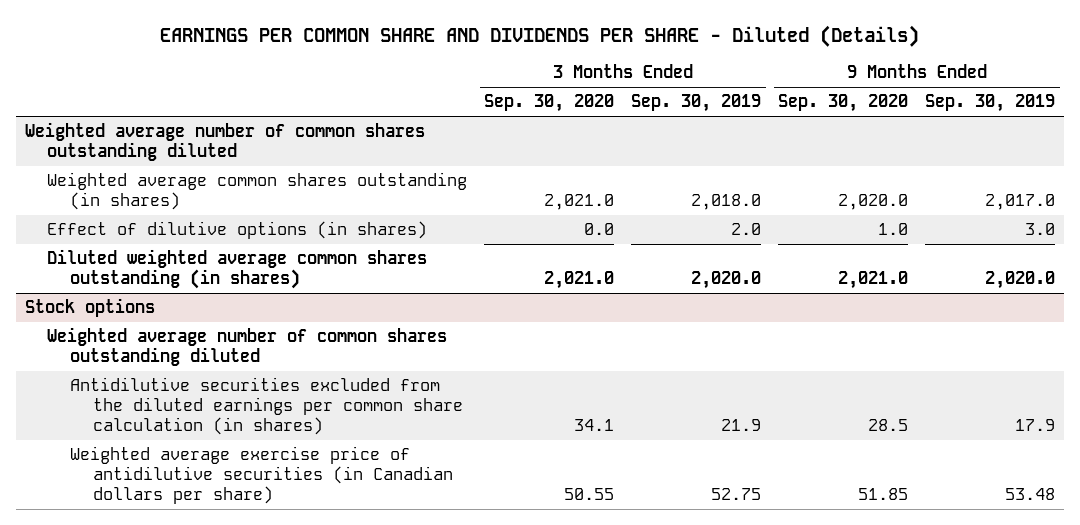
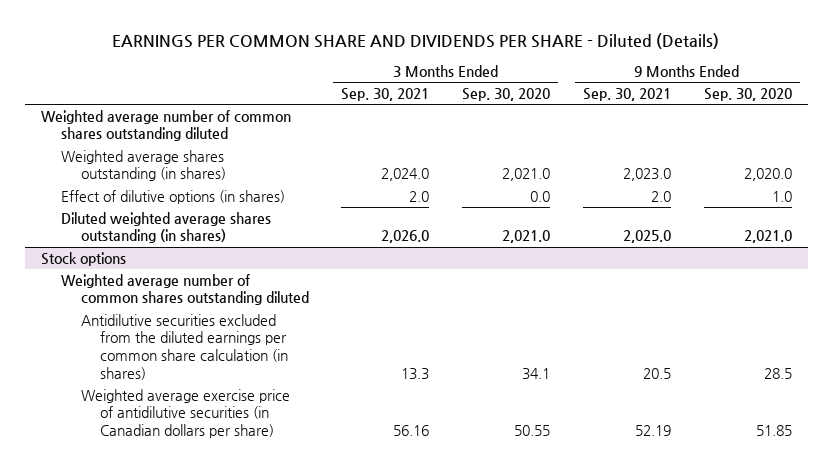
- | 3 Months Ended Sep. 30, 2020 | 3 Months Ended Sep. 30, 2019 | 9 Months Ended Sep. 30, 2020 | 9 Months Ended Sep. 30, 2019
+ | 3 Months Ended Sep. 30, 2021 | 3 Months Ended Sep. 30, 2020 | 9 Months Ended Sep. 30, 2021 | 9 Months Ended Sep. 30, 2020
- Weighted average common shares outstanding (in shares) | 2,021.0 | 2,018.0 | 2,020.0 | 2,017.0
+ Weighted average shares outstanding (in shares) | 2,024.0 | 2,021.0 | 2,023.0 | 2,020.0
- Diluted weighted average common shares outstanding (in shares) | 2,021.0 | 2,020.0 | 2,021.0 | 2,020.0
+ Diluted weighted average shares outstanding (in shares) | 2,026.0 | 2,021.0 | 2,025.0 | 2,021.0

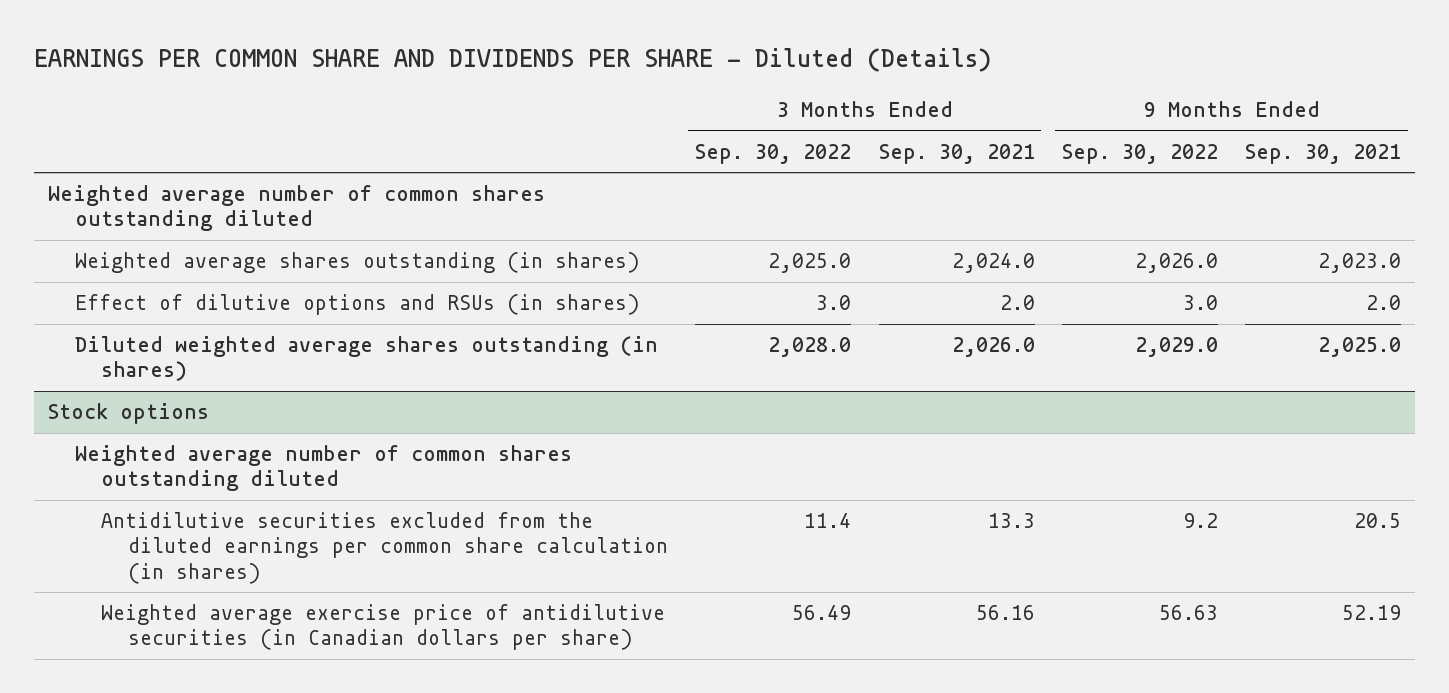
- | 3 Months Ended Sep. 30, 2021 | 3 Months Ended Sep. 30, 2020 | 9 Months Ended Sep. 30, 2021 | 9 Months Ended Sep. 30, 2020
+ | 3 Months Ended Sep. 30, 2022 | 3 Months Ended Sep. 30, 2021 | 9 Months Ended Sep. 30, 2022 | 9 Months Ended Sep. 30, 2021
- Effect of dilutive options (in shares) | 2.0 | 0.0 | 2.0 | 1.0
+ Effect of dilutive options and RSUs (in shares) | 3.0 | 2.0 | 3.0 | 2.0

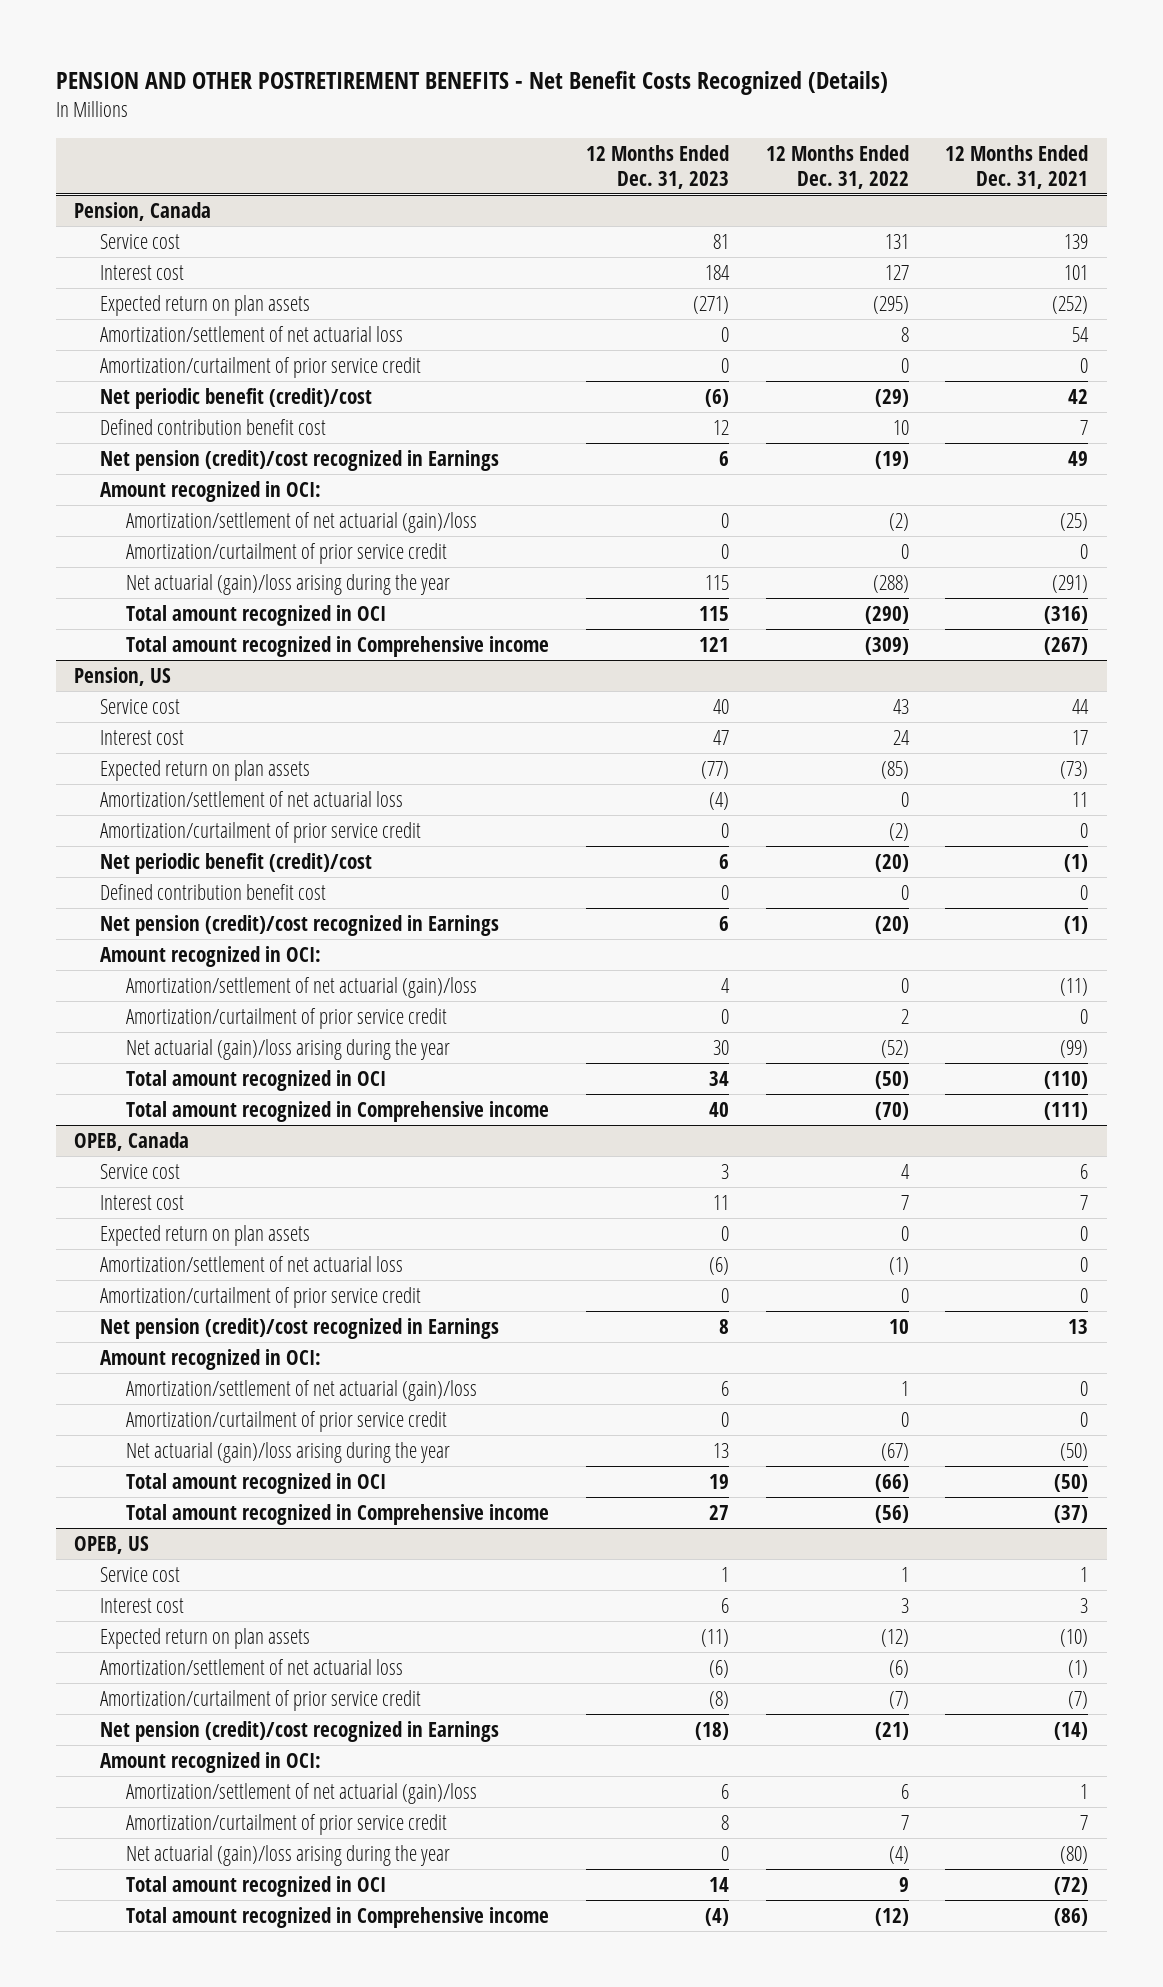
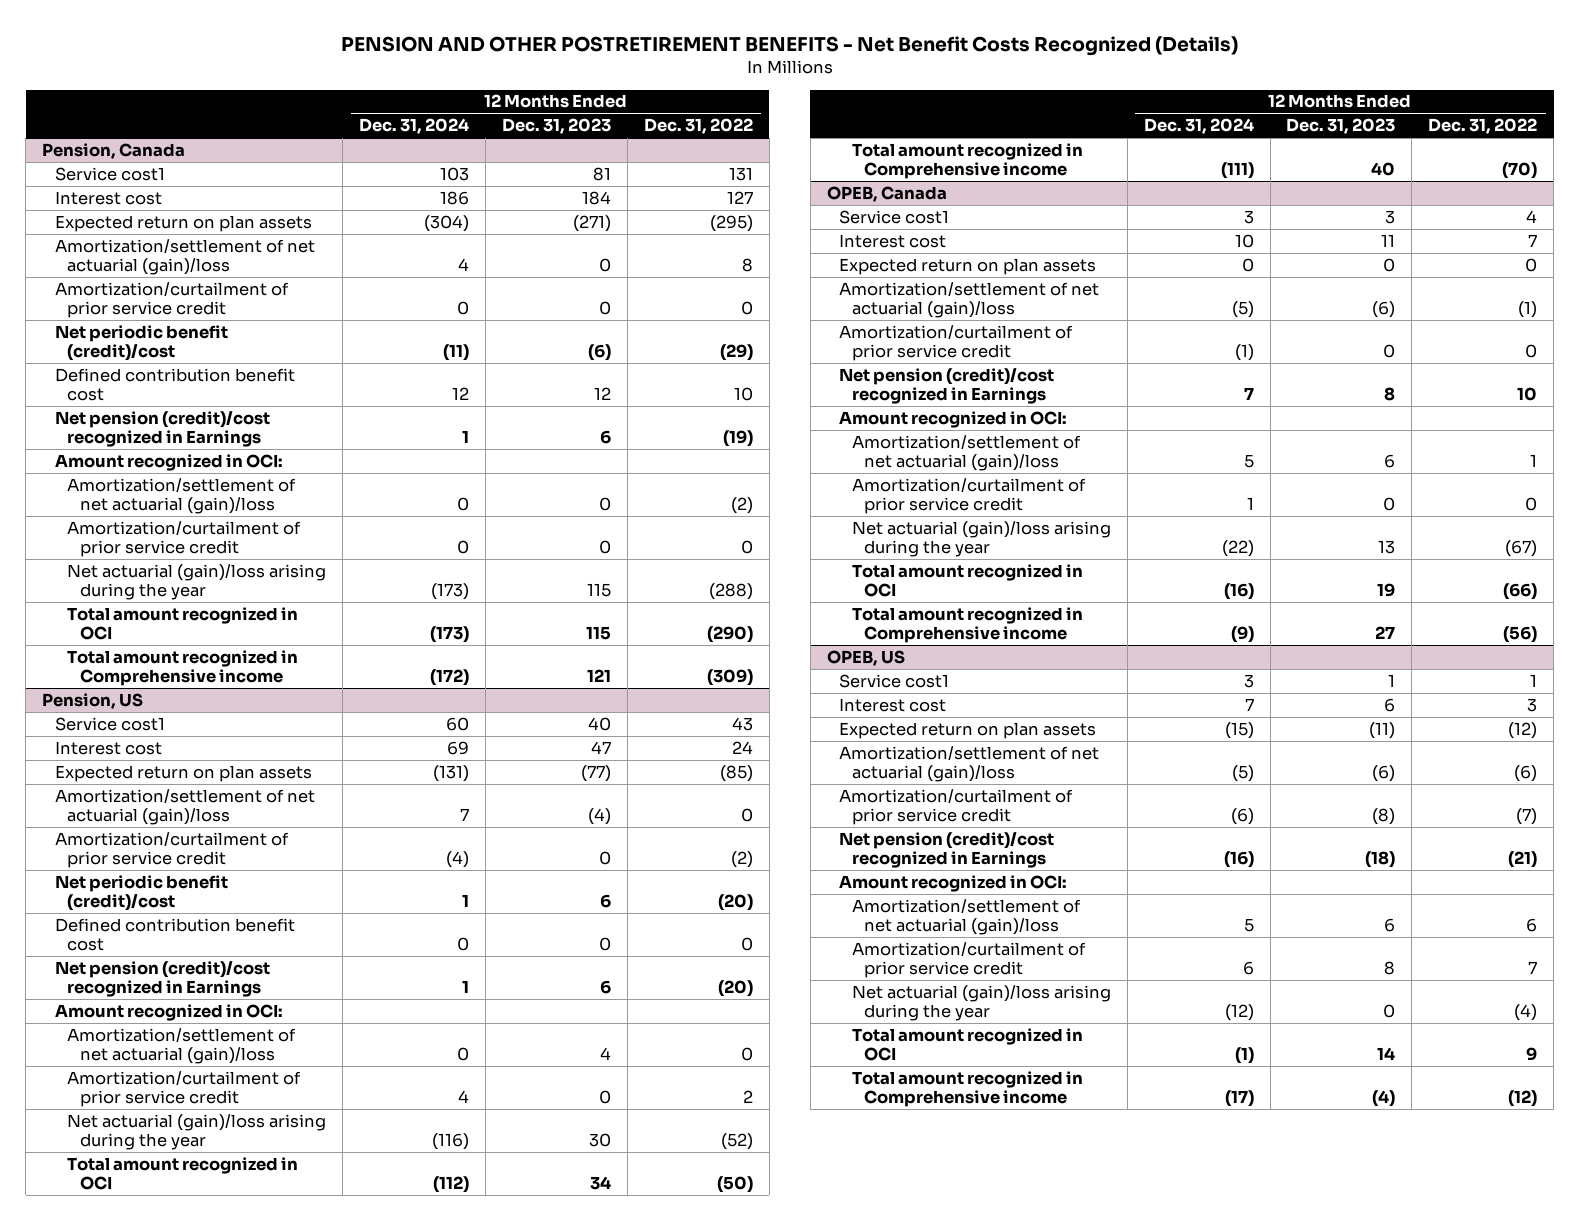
- | 12 Months Ended Dec. 31, 2023 | 12 Months Ended Dec. 31, 2022 | 12 Months Ended Dec. 31, 2021
+ | 12 Months Ended Dec. 31, 2024 | 12 Months Ended Dec. 31, 2023 | 12 Months Ended Dec. 31, 2022
@ Pension, Canada
- Service cost | 81 | 131 | 139
+ Service cost1 | 103 | 81 | 131
- Amortization/settlement of net actuarial loss | 0 | 8 | 54
+ Amortization/settlement of net actuarial (gain)/loss | 4 | 0 | 8
@ Pension, US
- Service cost | 40 | 43 | 44
+ Service cost1 | 60 | 40 | 43
- Amortization/settlement of net actuarial loss | (4) | 0 | 11
+ Amortization/settlement of net actuarial (gain)/loss | 7 | (4) | 0
@ OPEB, Canada
- Service cost | 3 | 4 | 6
+ Service cost1 | 3 | 3 | 4
- Amortization/settlement of net actuarial loss | (6) | (1) | 0
+ Amortization/settlement of net actuarial (gain)/loss | (5) | (6) | (1)
@ OPEB, US
- Service cost | 1 | 1 | 1
+ Service cost1 | 3 | 1 | 1
- Amortization/settlement of net actuarial loss | (6) | (6) | (1)
+ Amortization/settlement of net actuarial (gain)/loss | (5) | (6) | (6)

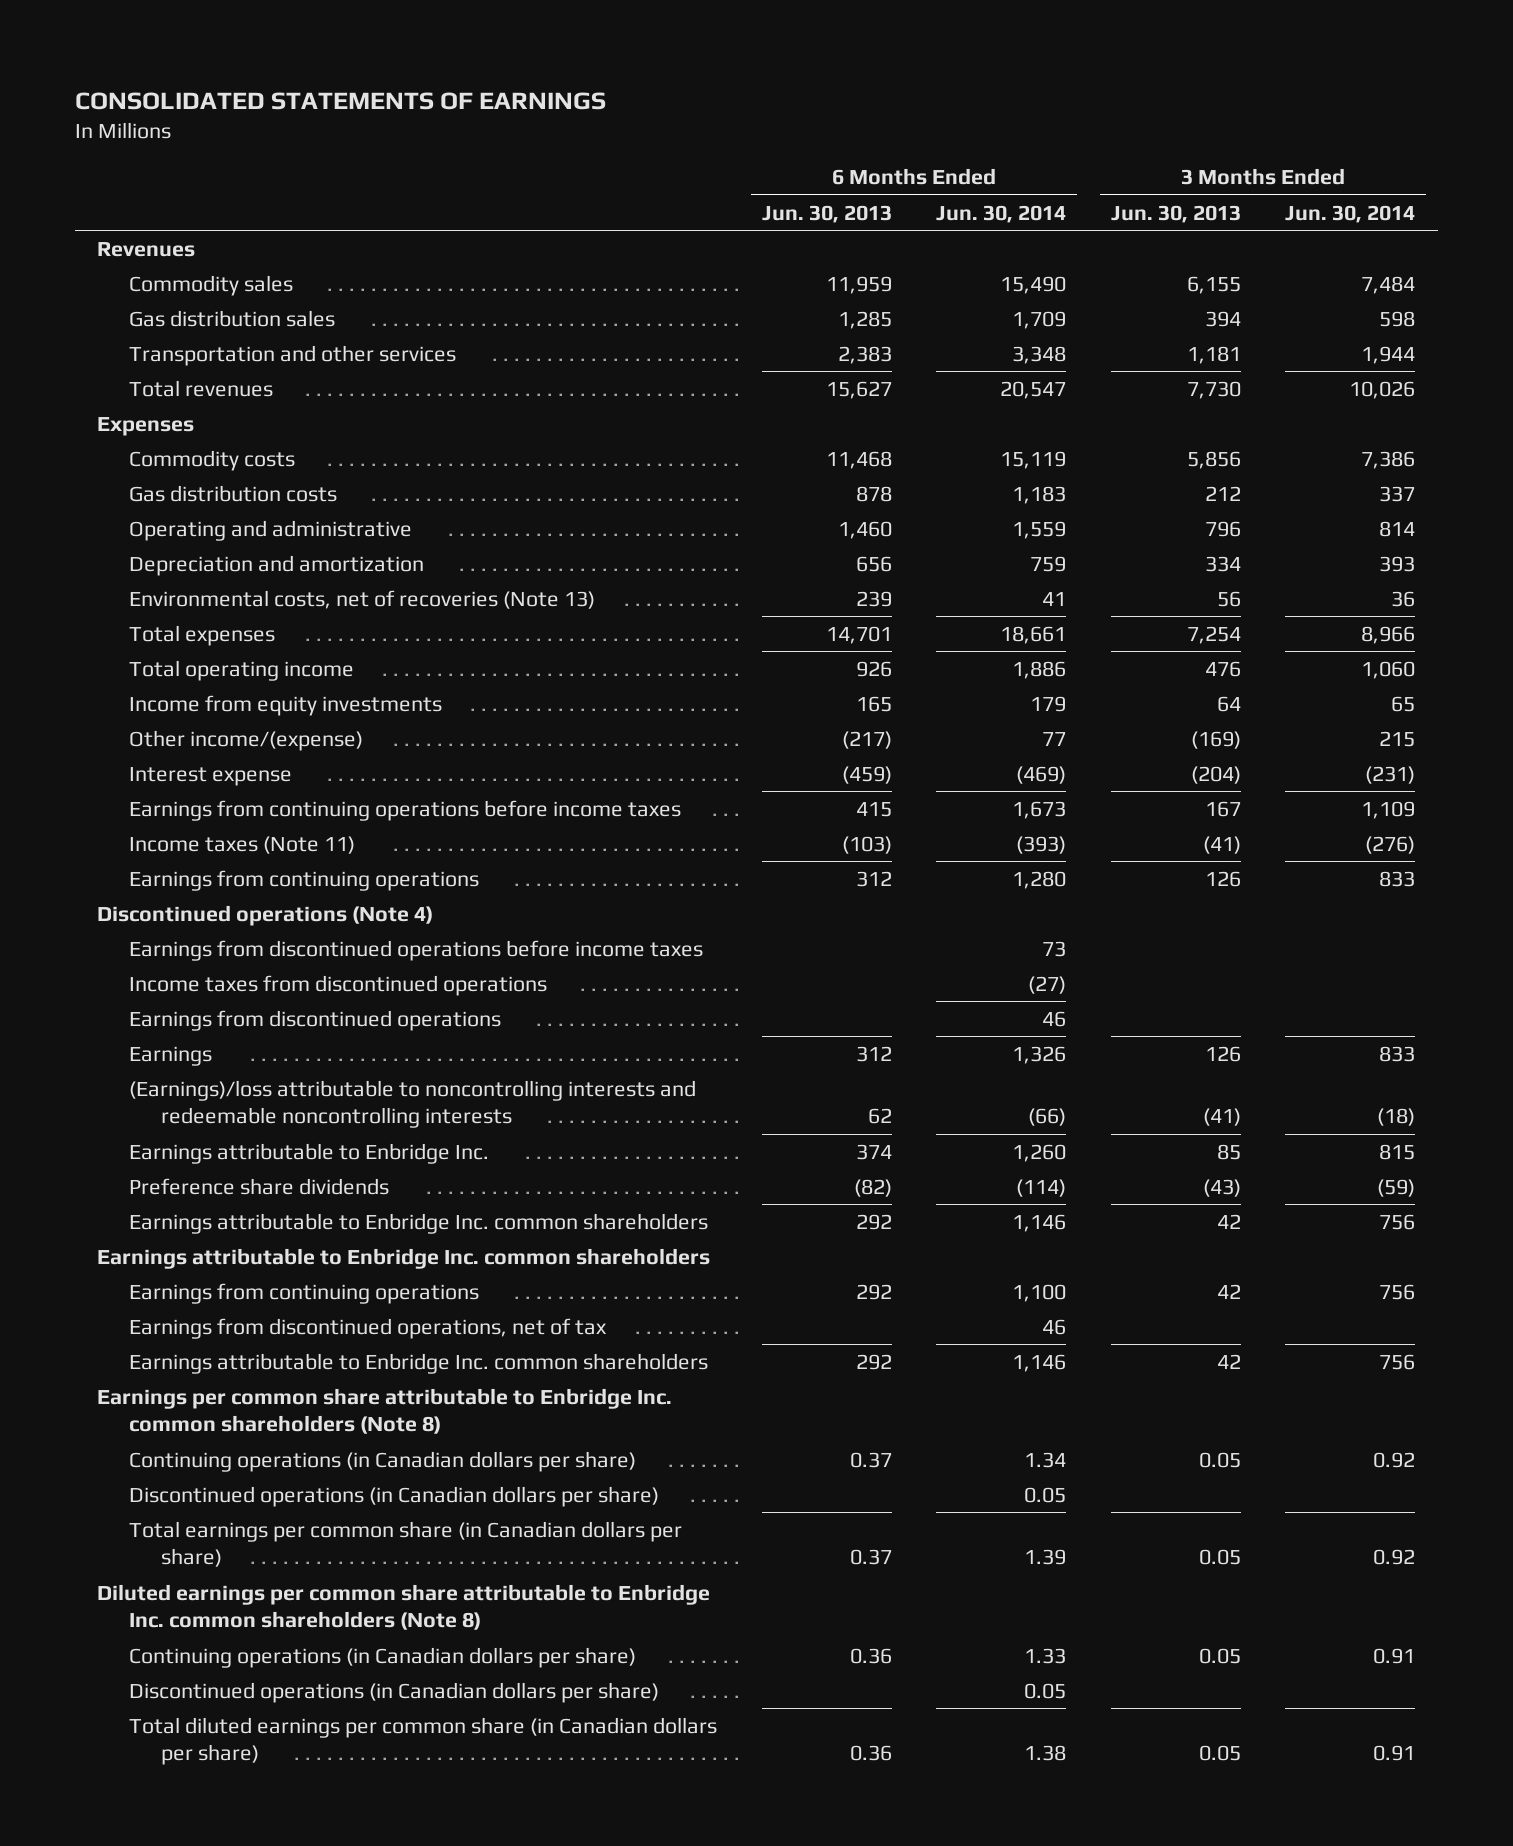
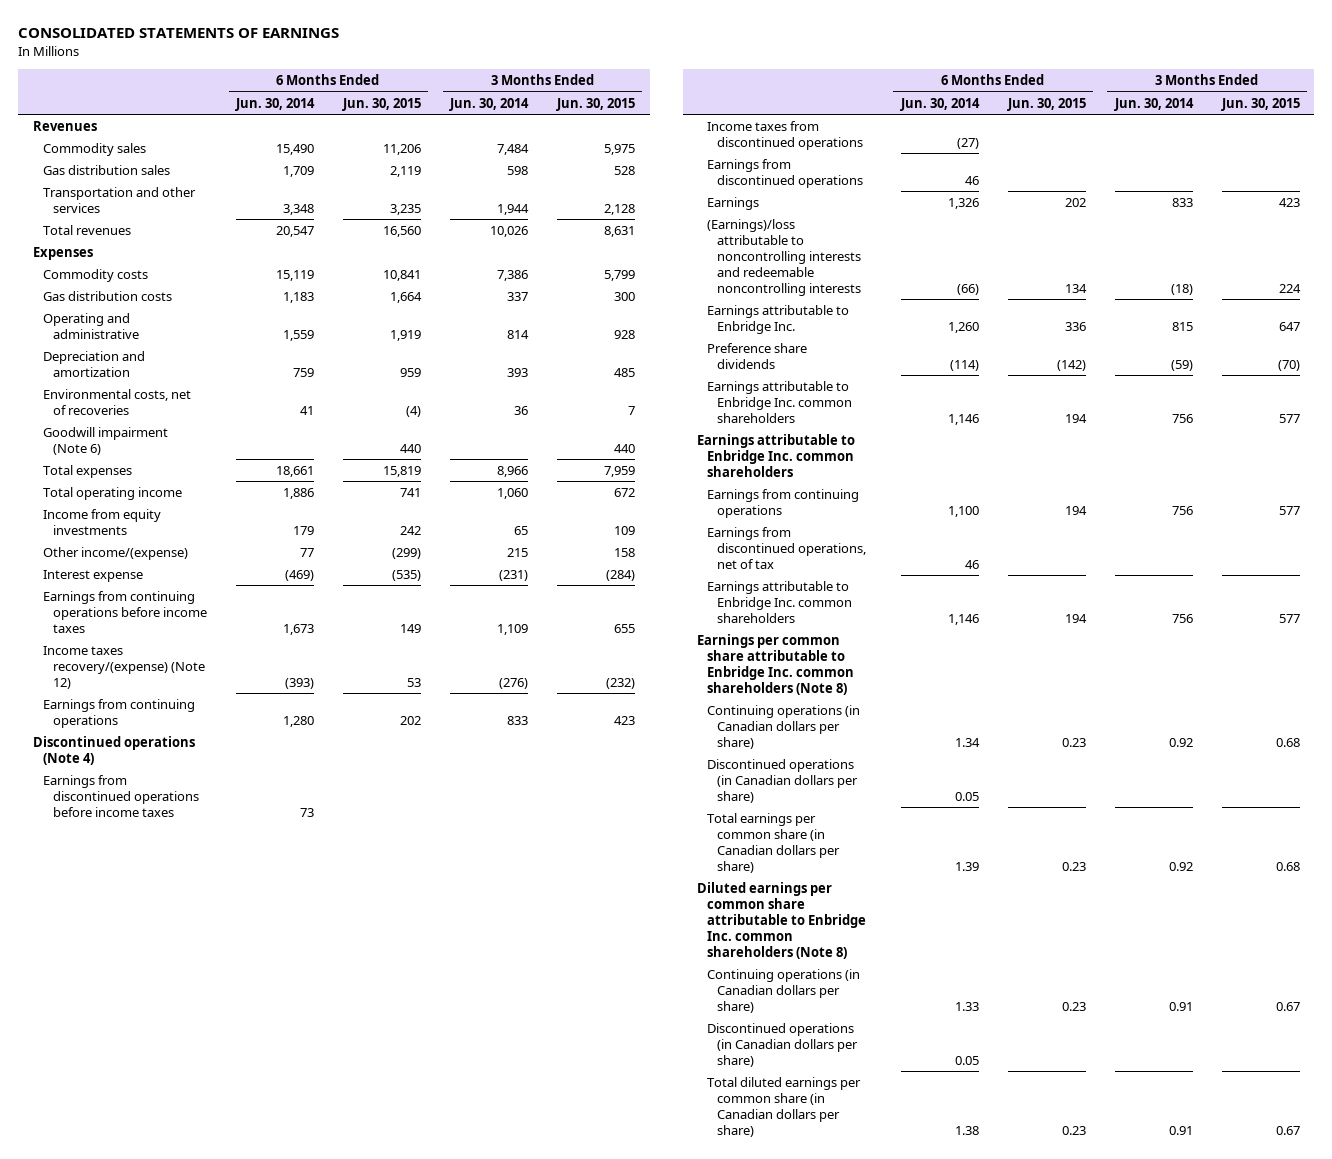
- | 6 Months Ended Jun. 30, 2013 | 6 Months Ended Jun. 30, 2014 | 3 Months Ended Jun. 30, 2013 | 3 Months Ended Jun. 30, 2014
+ | 6 Months Ended Jun. 30, 2014 | 6 Months Ended Jun. 30, 2015 | 3 Months Ended Jun. 30, 2014 | 3 Months Ended Jun. 30, 2015
- Environmental costs, net of recoveries (Note 13) | 239 | 41 | 56 | 36
+ Environmental costs, net of recoveries | 41 | (4) | 36 | 7
+ Goodwill impairment (Note 6) | | 440 | | 440
- Income taxes (Note 11) | (103) | (393) | (41) | (276)
+ Income taxes recovery/(expense) (Note 12) | (393) | 53 | (276) | (232)

